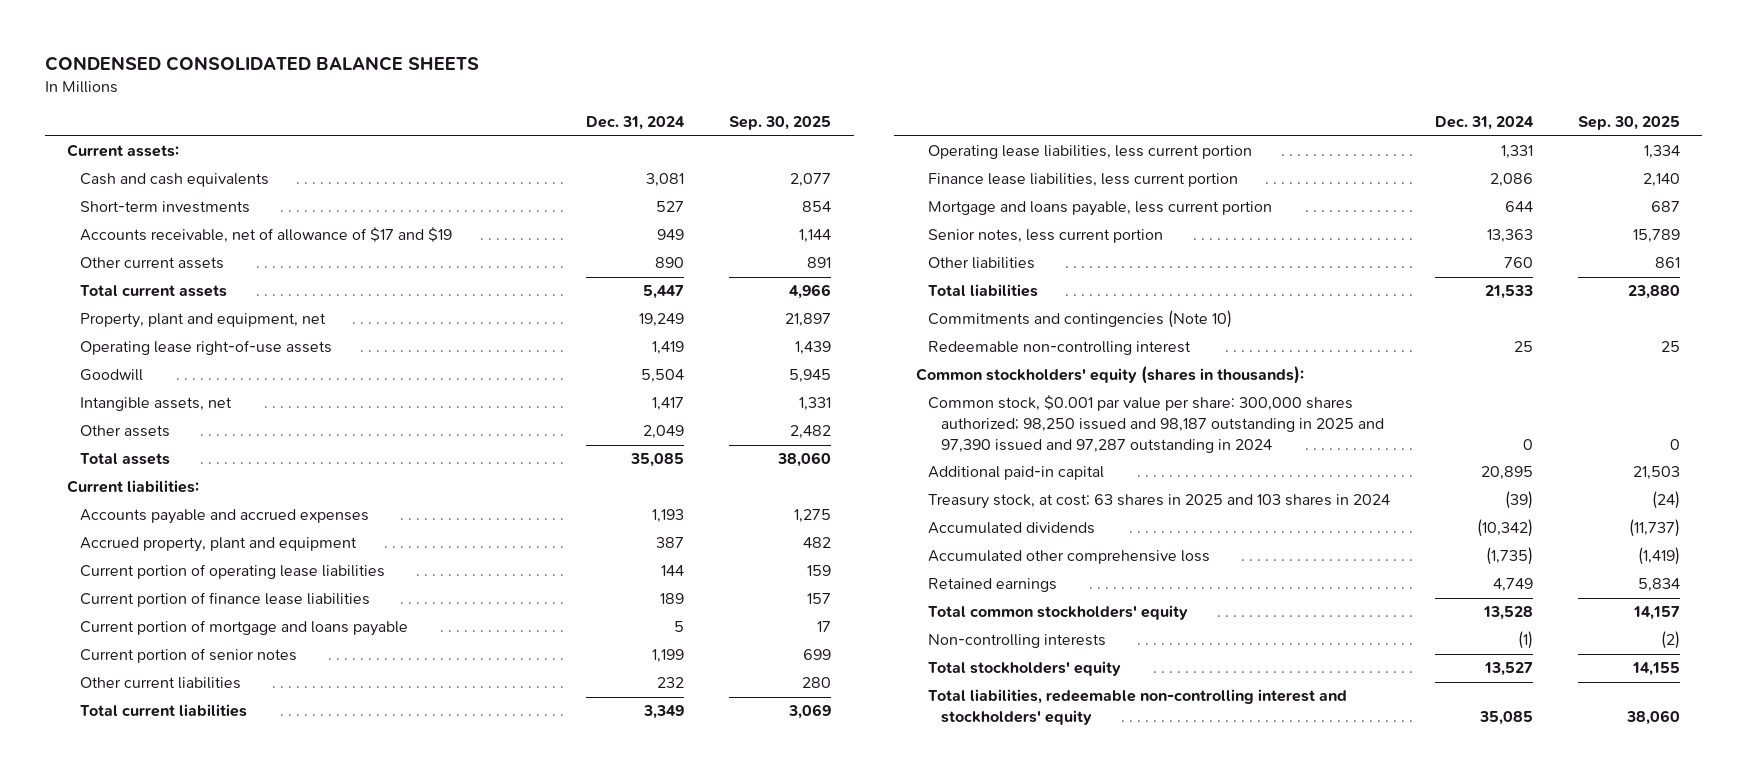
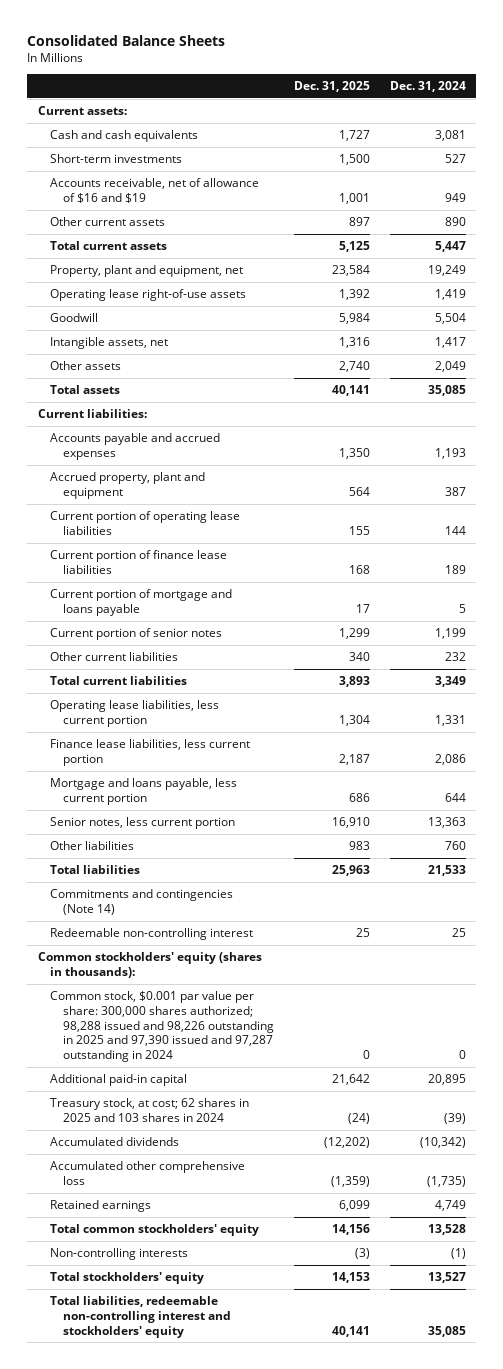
- CONDENSED CONSOLIDATED BALANCE SHEETS
+ Consolidated Balance Sheets
- | Dec. 31, 2024 | Sep. 30, 2025
+ | Dec. 31, 2025 | Dec. 31, 2024
- Accounts receivable, net of allowance of $17 and $19 | 949 | 1,144
+ Accounts receivable, net of allowance of $16 and $19 | 1,001 | 949
- Commitments and contingencies (Note 10)
+ Commitments and contingencies (Note 14)
- Common stock, $0.001 par value per share: 300,000 shares authorized; 98,250 issued and 98,187 outstanding in 2025 and 97,390 issued and 97,287 outstanding in 2024 | 0 | 0
+ Common stock, $0.001 par value per share: 300,000 shares authorized; 98,288 issued and 98,226 outstanding in 2025 and 97,390 issued and 97,287 outstanding in 2024 | 0 | 0
- Treasury stock, at cost; 63 shares in 2025 and 103 shares in 2024 | (39) | (24)
+ Treasury stock, at cost; 62 shares in 2025 and 103 shares in 2024 | (24) | (39)

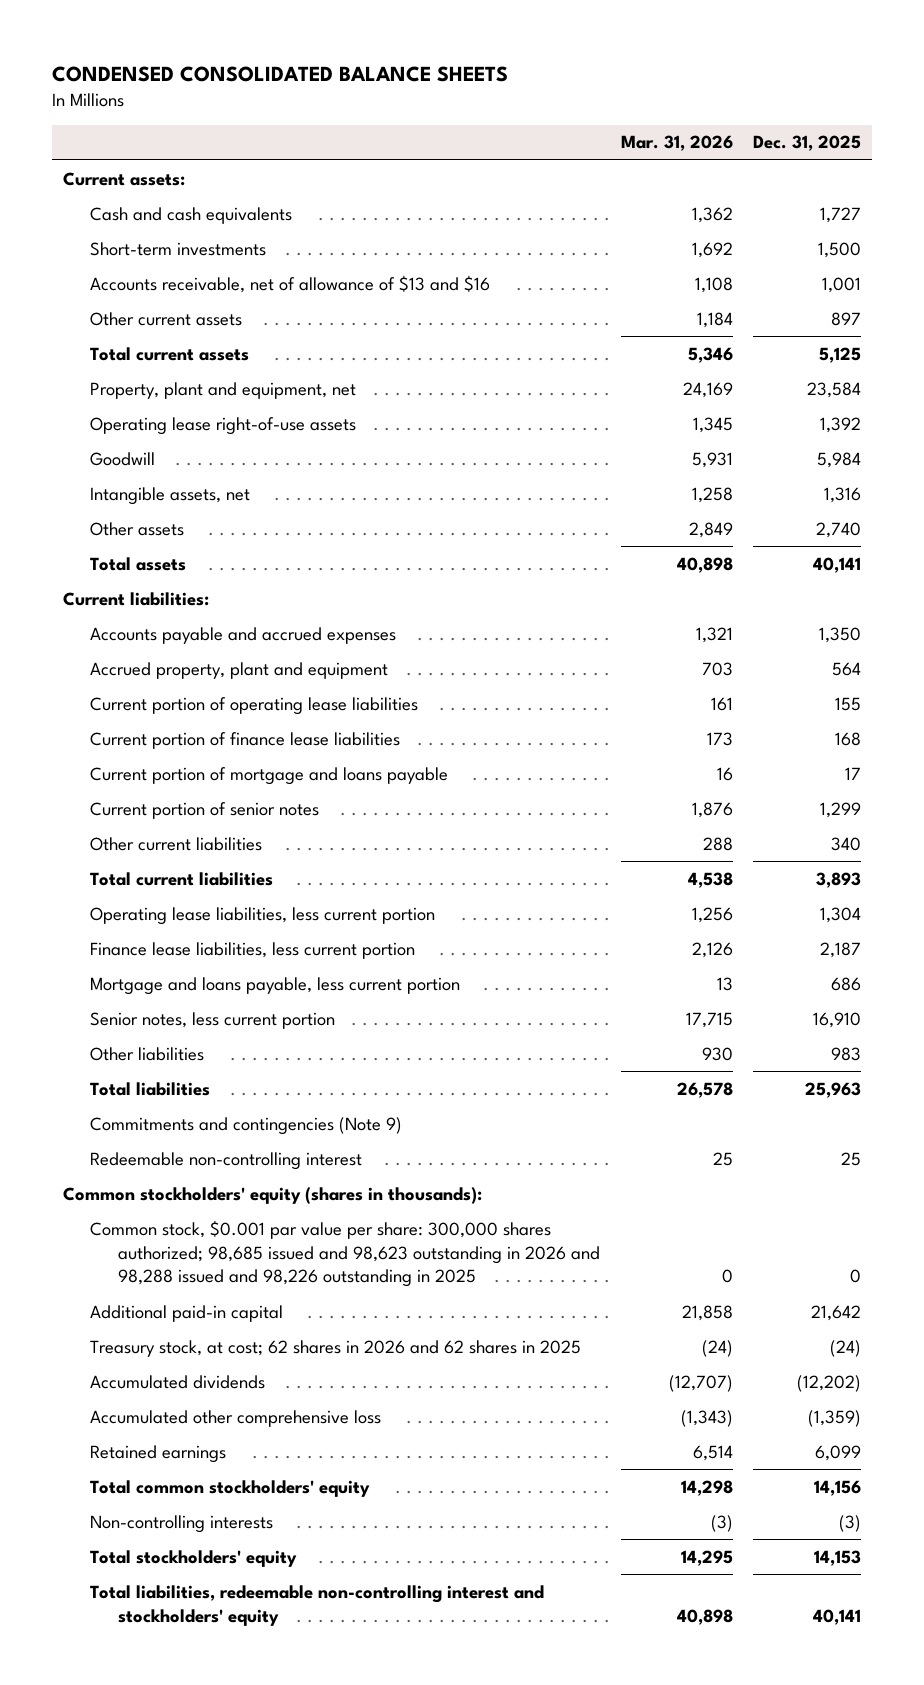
- Consolidated Balance Sheets
+ CONDENSED CONSOLIDATED BALANCE SHEETS
- | Dec. 31, 2025 | Dec. 31, 2024
+ | Mar. 31, 2026 | Dec. 31, 2025
- Accounts receivable, net of allowance of $16 and $19 | 1,001 | 949
+ Accounts receivable, net of allowance of $13 and $16 | 1,108 | 1,001
- Commitments and contingencies (Note 14)
+ Commitments and contingencies (Note 9)
- Common stock, $0.001 par value per share: 300,000 shares authorized; 98,288 issued and 98,226 outstanding in 2025 and 97,390 issued and 97,287 outstanding in 2024 | 0 | 0
+ Common stock, $0.001 par value per share: 300,000 shares authorized; 98,685 issued and 98,623 outstanding in 2026 and 98,288 issued and 98,226 outstanding in 2025 | 0 | 0
- Treasury stock, at cost; 62 shares in 2025 and 103 shares in 2024 | (24) | (39)
+ Treasury stock, at cost; 62 shares in 2026 and 62 shares in 2025 | (24) | (24)

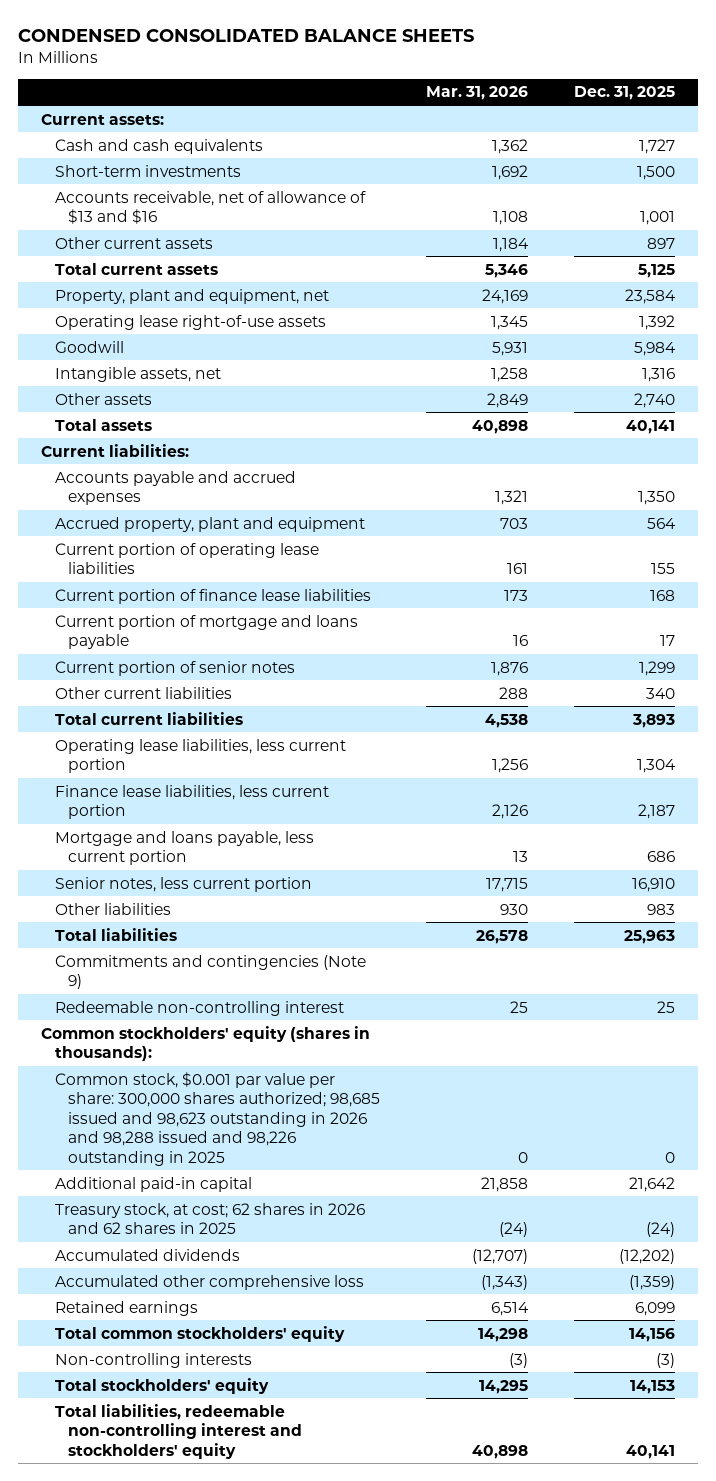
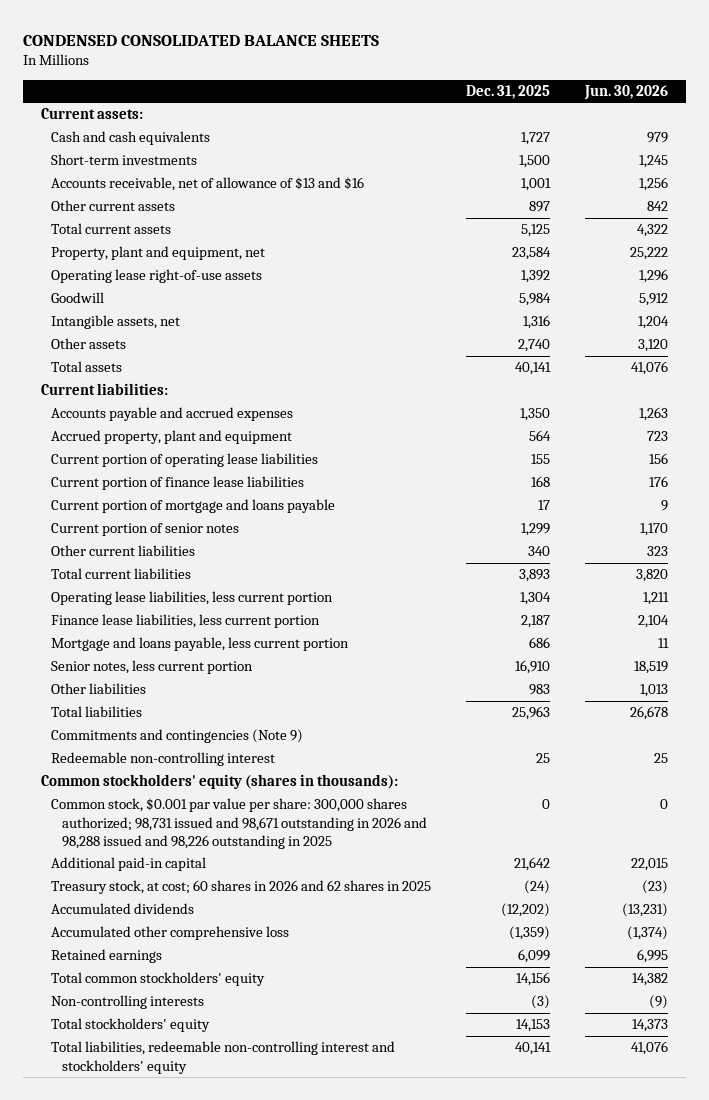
- | Mar. 31, 2026 | Dec. 31, 2025
+ | Dec. 31, 2025 | Jun. 30, 2026
- Common stock, $0.001 par value per share: 300,000 shares authorized; 98,685 issued and 98,623 outstanding in 2026 and 98,288 issued and 98,226 outstanding in 2025 | 0 | 0
+ Common stock, $0.001 par value per share: 300,000 shares authorized; 98,731 issued and 98,671 outstanding in 2026 and 98,288 issued and 98,226 outstanding in 2025 | 0 | 0
- Treasury stock, at cost; 62 shares in 2026 and 62 shares in 2025 | (24) | (24)
+ Treasury stock, at cost; 60 shares in 2026 and 62 shares in 2025 | (24) | (23)

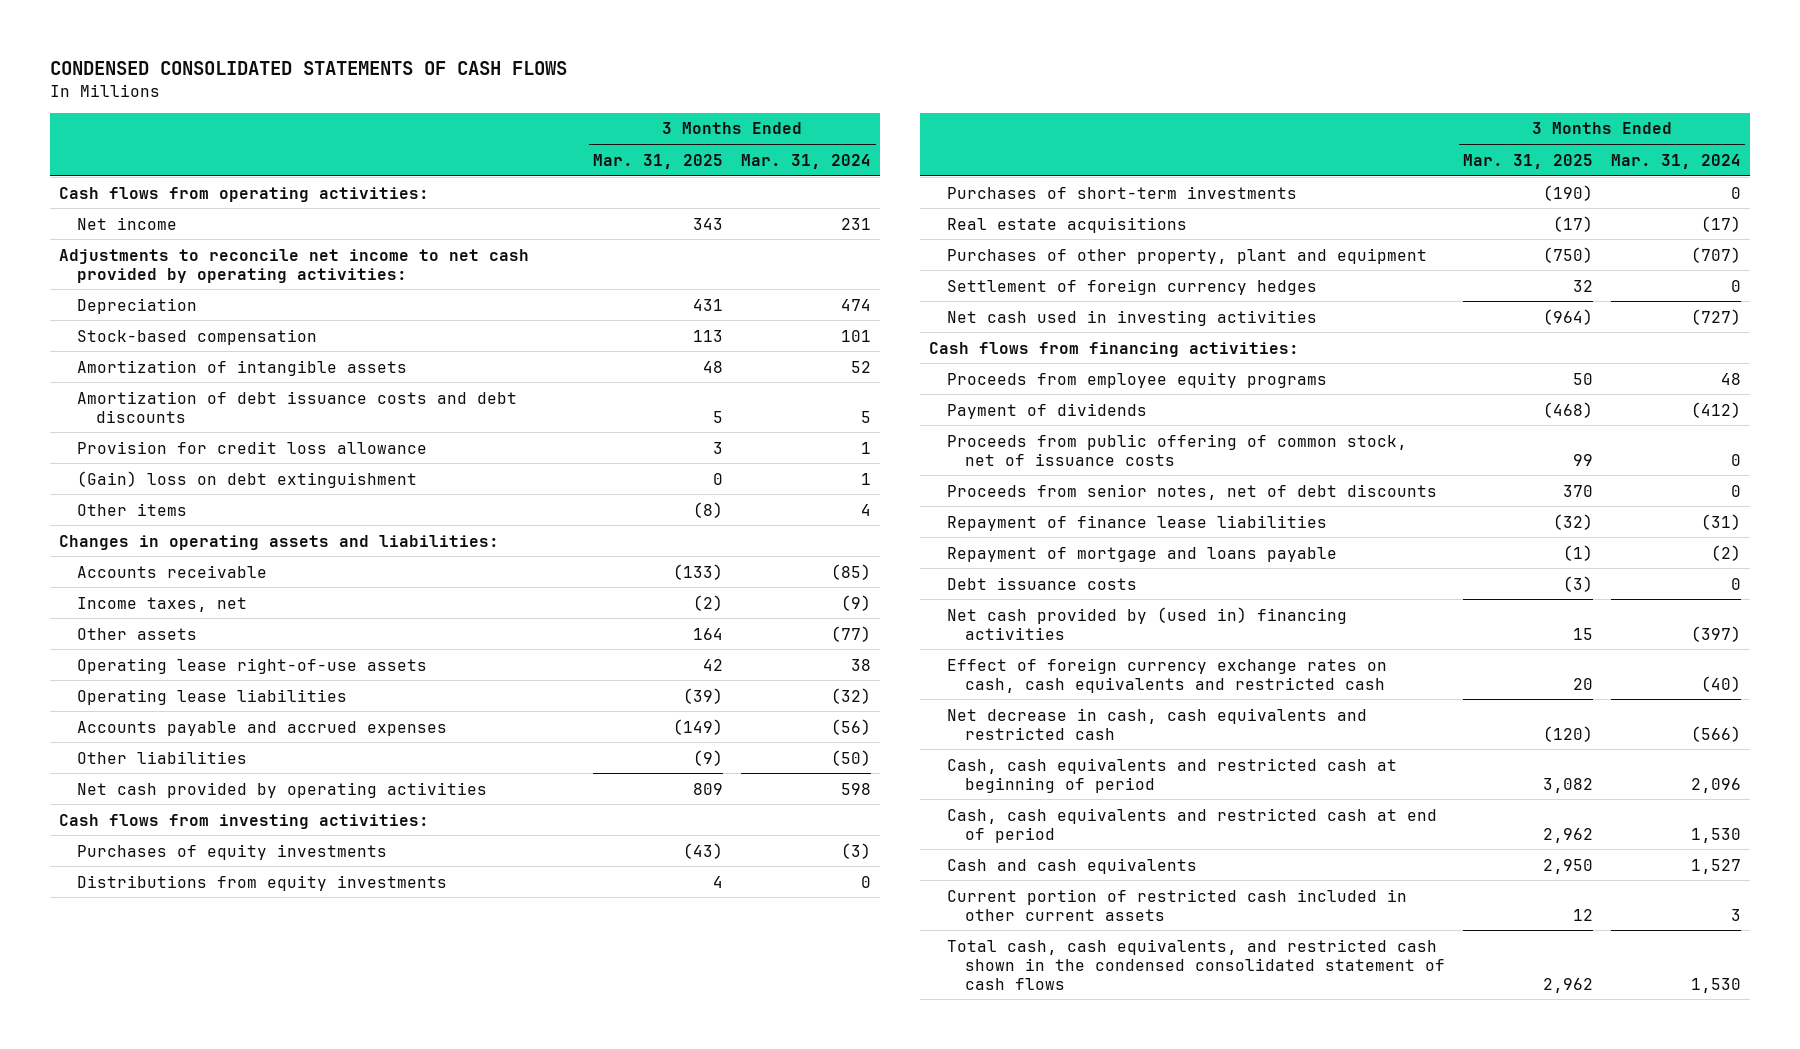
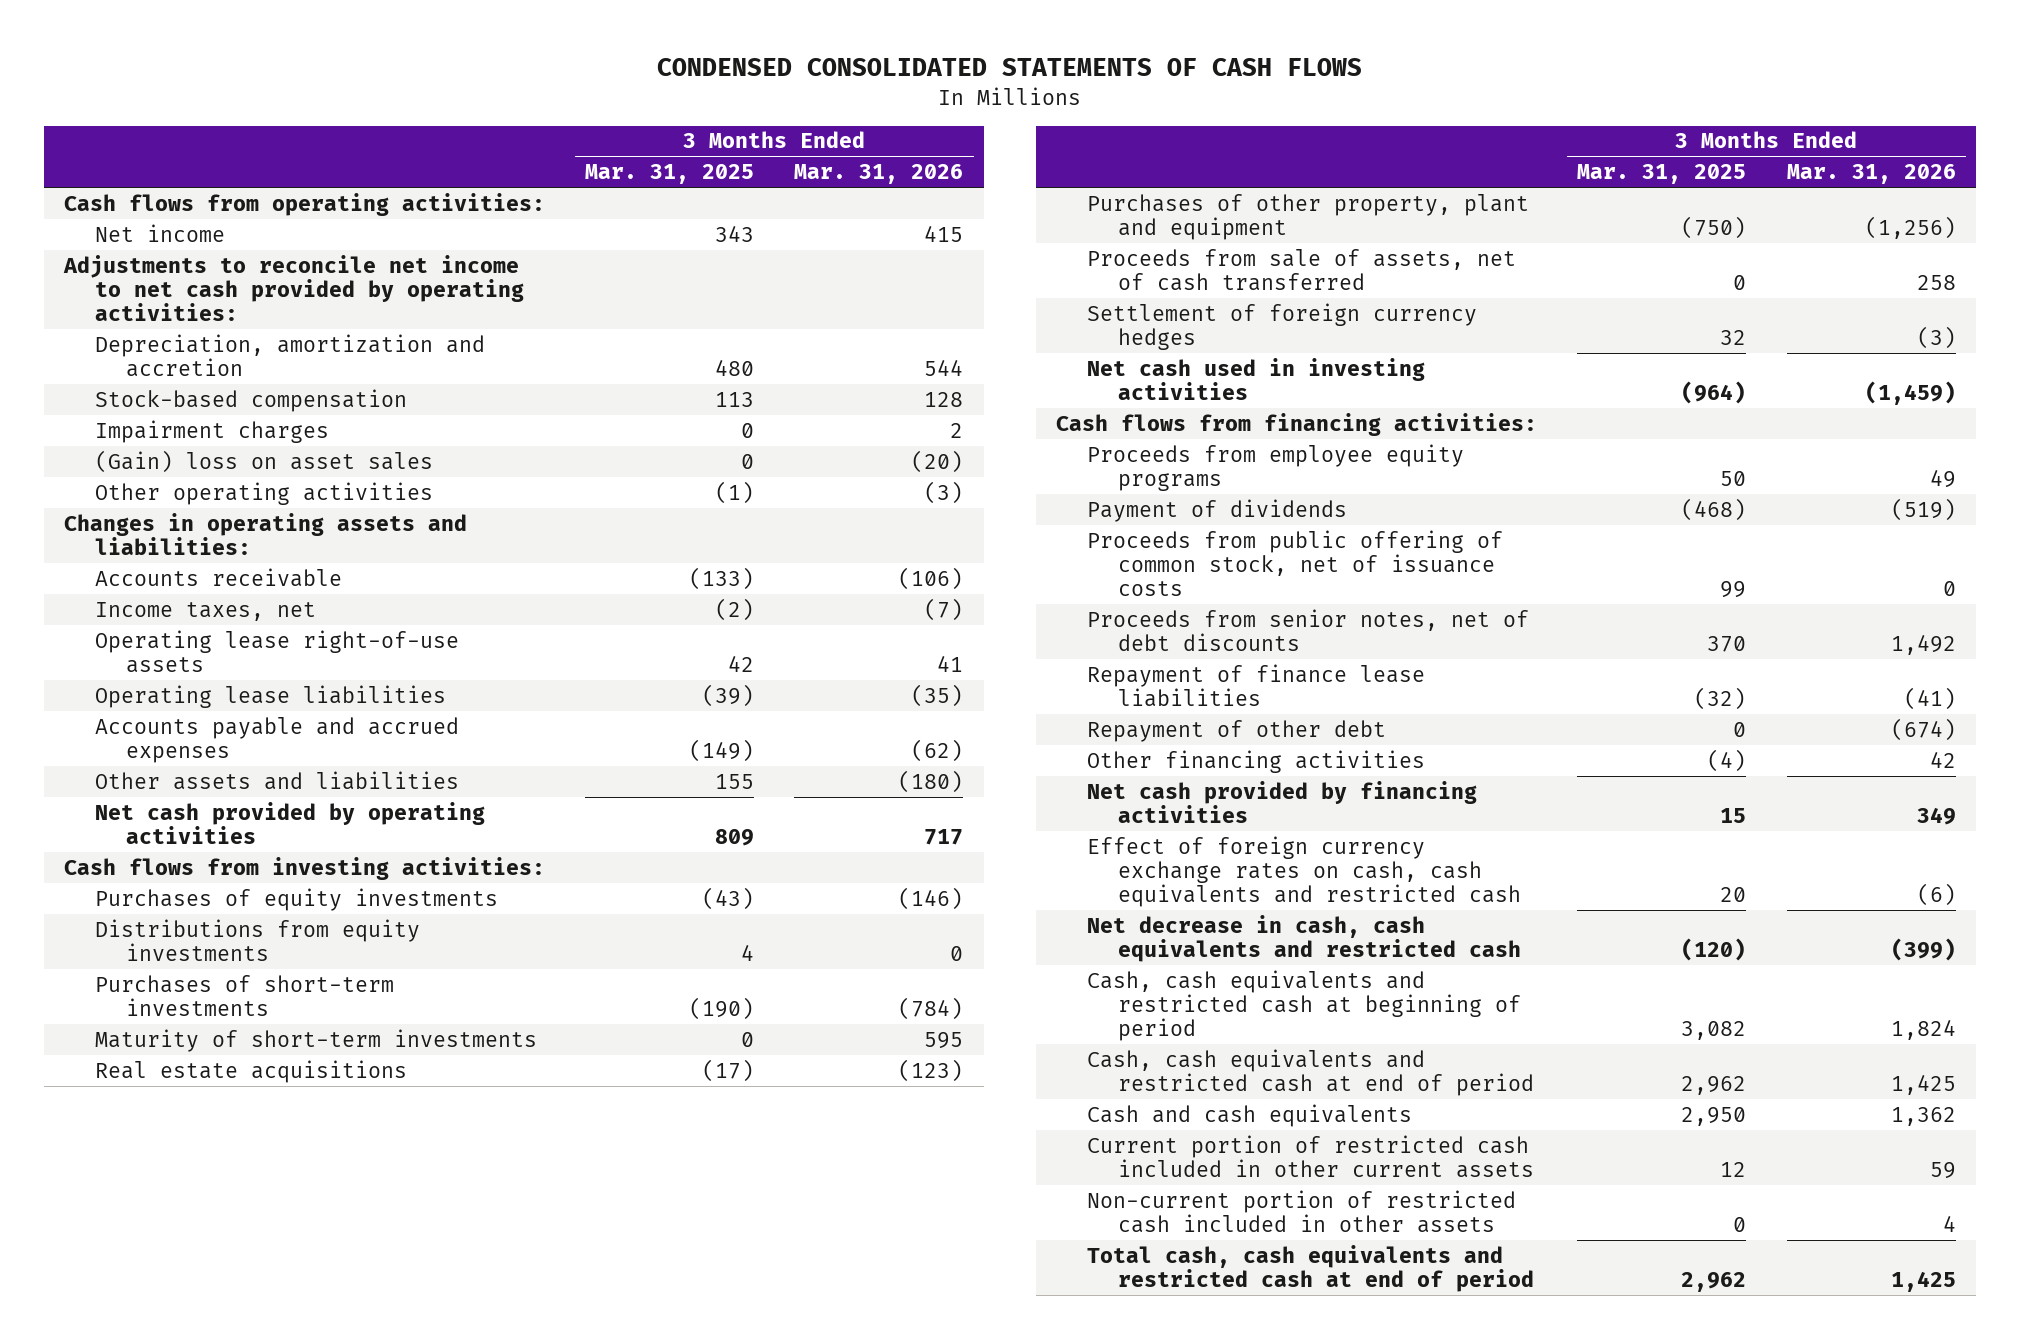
- | 3 Months Ended Mar. 31, 2025 | 3 Months Ended Mar. 31, 2024
+ | 3 Months Ended Mar. 31, 2025 | 3 Months Ended Mar. 31, 2026
- Depreciation | 431 | 474
+ Depreciation, amortization and accretion | 480 | 544
- Amortization of intangible assets | 48 | 52
- Amortization of debt issuance costs and debt discounts | 5 | 5
- Provision for credit loss allowance | 3 | 1
- (Gain) loss on debt extinguishment | 0 | 1
- Other items | (8) | 4
+ Impairment charges | 0 | 2
+ (Gain) loss on asset sales | 0 | (20)
+ Other operating activities | (1) | (3)
- Other assets | 164 | (77)
- Other liabilities | (9) | (50)
+ Other assets and liabilities | 155 | (180)
+ Maturity of short-term investments | 0 | 595
+ Proceeds from sale of assets, net of cash transferred | 0 | 258
- Repayment of mortgage and loans payable | (1) | (2)
- Debt issuance costs | (3) | 0
- Net cash provided by (used in) financing activities | 15 | (397)
+ Repayment of other debt | 0 | (674)
+ Other financing activities | (4) | 42
+ Net cash provided by financing activities | 15 | 349
- Total cash, cash equivalents, and restricted cash shown in the condensed consolidated statement of cash flows | 2,962 | 1,530
+ Non-current portion of restricted cash included in other assets | 0 | 4
+ Total cash, cash equivalents and restricted cash at end of period | 2,962 | 1,425

